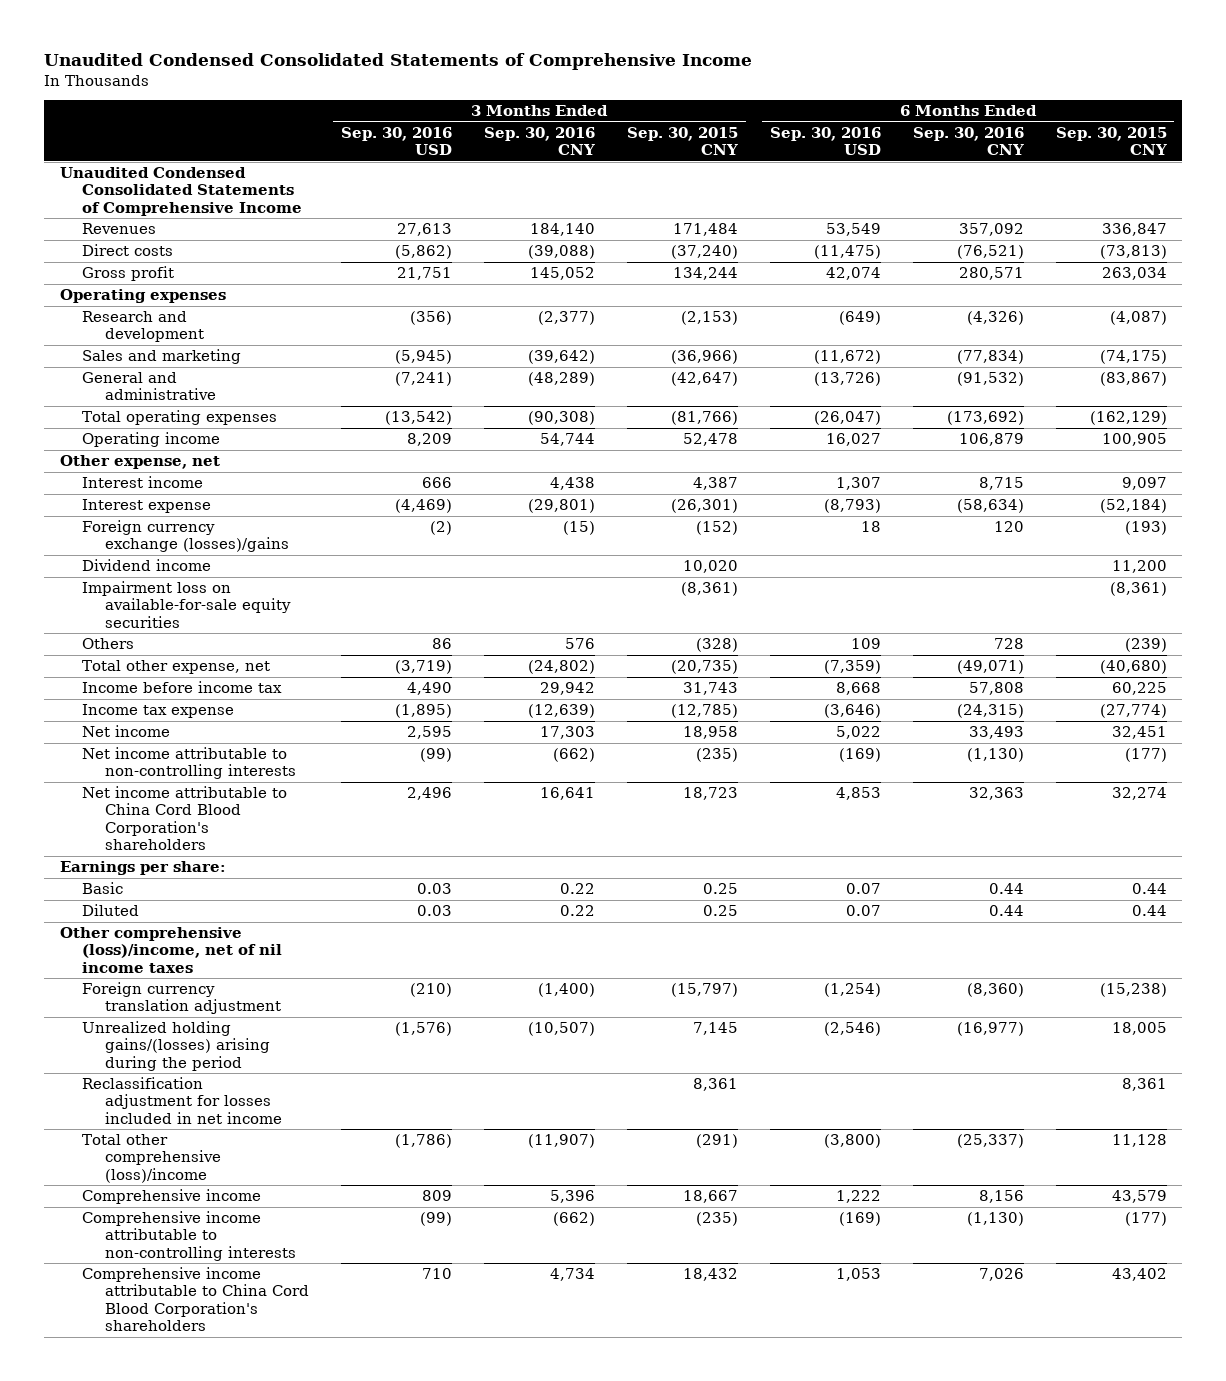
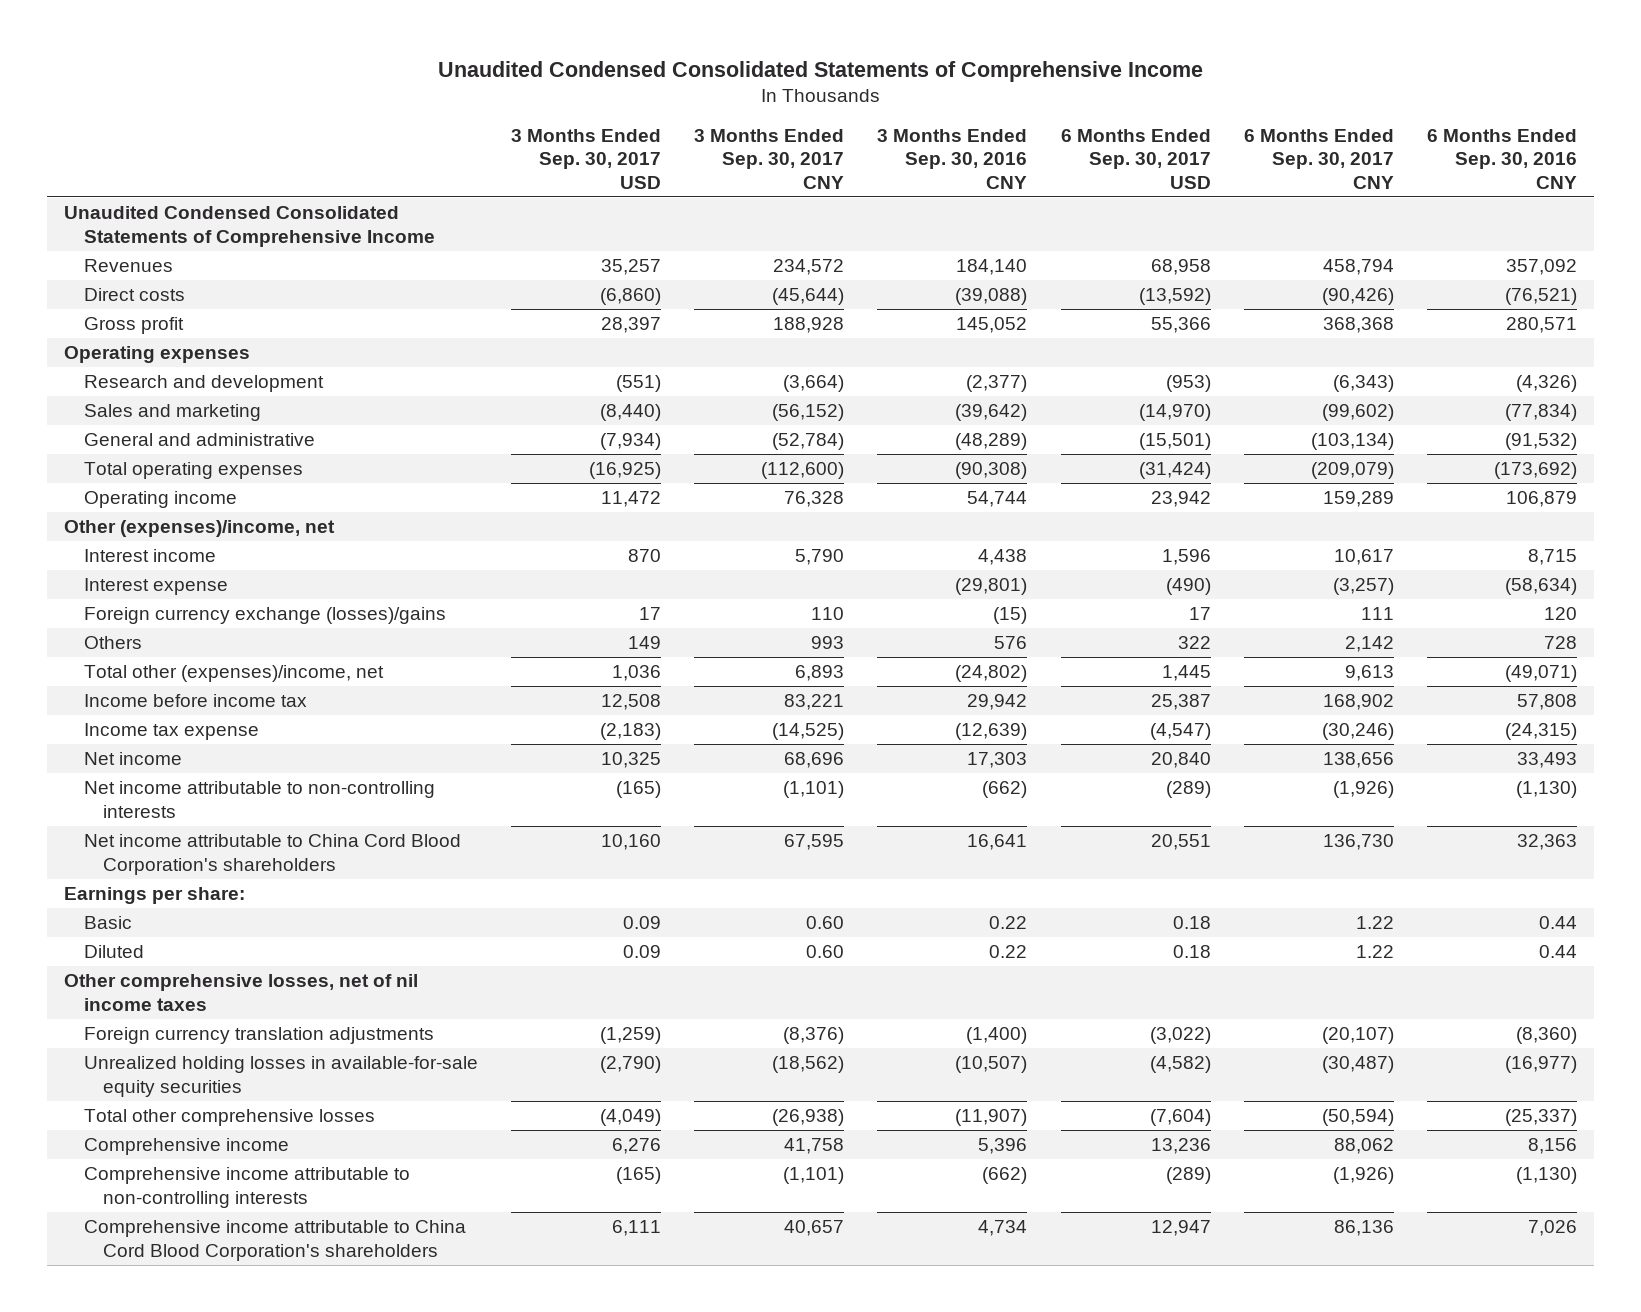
- | 3 Months Ended Sep. 30, 2016 USD | 3 Months Ended Sep. 30, 2016 CNY | 3 Months Ended Sep. 30, 2015 CNY | 6 Months Ended Sep. 30, 2016 USD | 6 Months Ended Sep. 30, 2016 CNY | 6 Months Ended Sep. 30, 2015 CNY
+ | 3 Months Ended Sep. 30, 2017 USD | 3 Months Ended Sep. 30, 2017 CNY | 3 Months Ended Sep. 30, 2016 CNY | 6 Months Ended Sep. 30, 2017 USD | 6 Months Ended Sep. 30, 2017 CNY | 6 Months Ended Sep. 30, 2016 CNY
- Other expense, net
+ Other (expenses)/income, net
- Dividend income | | | 10,020 | | | 11,200
- Impairment loss on available-for-sale equity securities | | | (8,361) | | | (8,361)
- Total other expense, net | (3,719) | (24,802) | (20,735) | (7,359) | (49,071) | (40,680)
+ Total other (expenses)/income, net | 1,036 | 6,893 | (24,802) | 1,445 | 9,613 | (49,071)
- Other comprehensive (loss)/income, net of nil income taxes
- Foreign currency translation adjustment | (210) | (1,400) | (15,797) | (1,254) | (8,360) | (15,238)
- Unrealized holding gains/(losses) arising during the period | (1,576) | (10,507) | 7,145 | (2,546) | (16,977) | 18,005
- Reclassification adjustment for losses included in net income | | | 8,361 | | | 8,361
- Total other comprehensive (loss)/income | (1,786) | (11,907) | (291) | (3,800) | (25,337) | 11,128
+ Other comprehensive losses, net of nil income taxes
+ Foreign currency translation adjustments | (1,259) | (8,376) | (1,400) | (3,022) | (20,107) | (8,360)
+ Unrealized holding losses in available-for-sale equity securities | (2,790) | (18,562) | (10,507) | (4,582) | (30,487) | (16,977)
+ Total other comprehensive losses | (4,049) | (26,938) | (11,907) | (7,604) | (50,594) | (25,337)

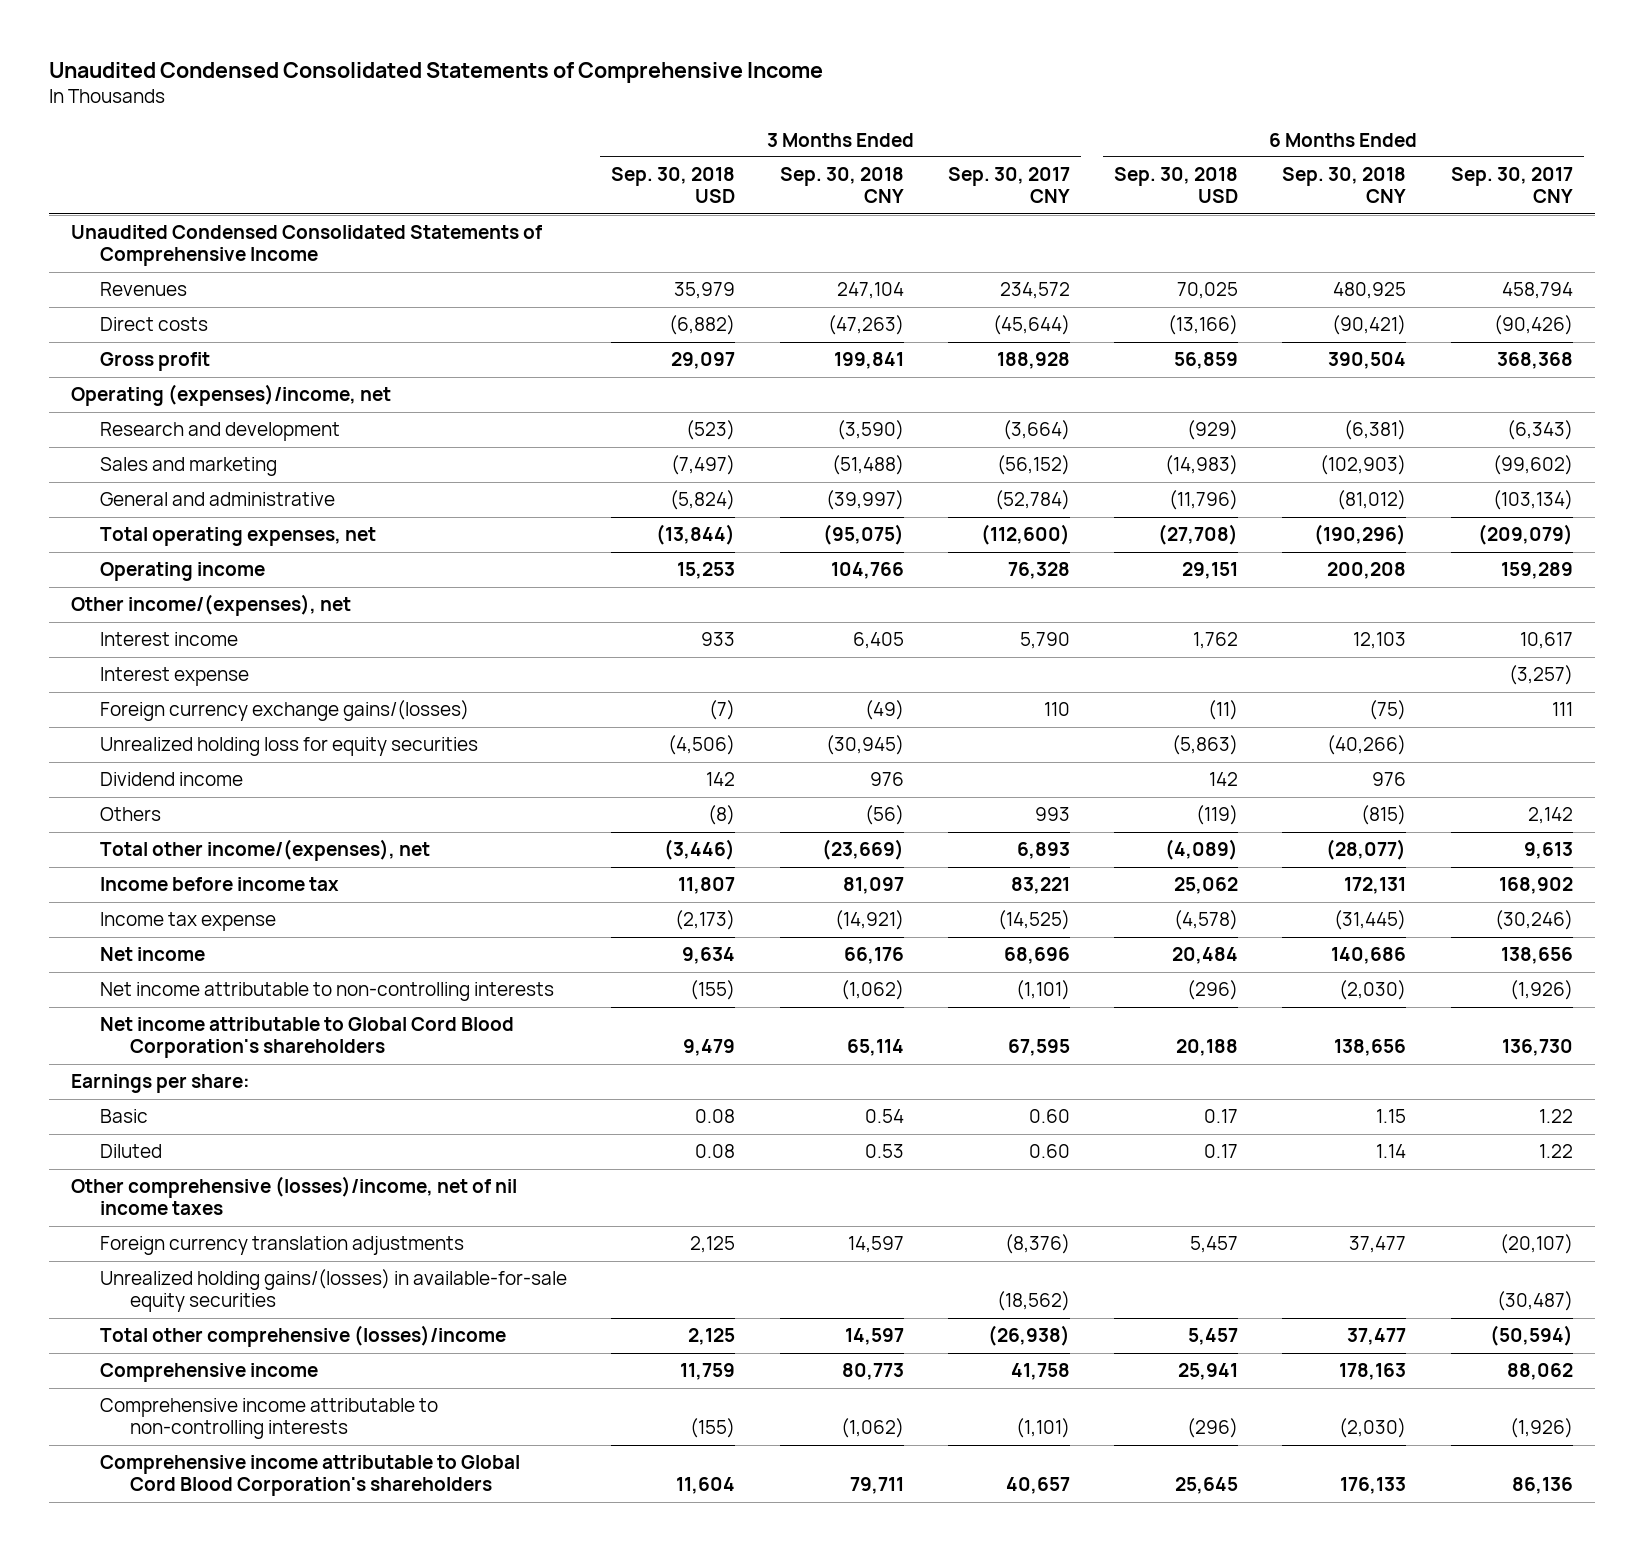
- | 3 Months Ended Sep. 30, 2017 USD | 3 Months Ended Sep. 30, 2017 CNY | 3 Months Ended Sep. 30, 2016 CNY | 6 Months Ended Sep. 30, 2017 USD | 6 Months Ended Sep. 30, 2017 CNY | 6 Months Ended Sep. 30, 2016 CNY
+ | 3 Months Ended Sep. 30, 2018 USD | 3 Months Ended Sep. 30, 2018 CNY | 3 Months Ended Sep. 30, 2017 CNY | 6 Months Ended Sep. 30, 2018 USD | 6 Months Ended Sep. 30, 2018 CNY | 6 Months Ended Sep. 30, 2017 CNY
- Operating expenses
+ Operating (expenses)/income, net
- Total operating expenses | (16,925) | (112,600) | (90,308) | (31,424) | (209,079) | (173,692)
+ Total operating expenses, net | (13,844) | (95,075) | (112,600) | (27,708) | (190,296) | (209,079)
- Other (expenses)/income, net
+ Other income/(expenses), net
- Foreign currency exchange (losses)/gains | 17 | 110 | (15) | 17 | 111 | 120
+ Foreign currency exchange gains/(losses) | (7) | (49) | 110 | (11) | (75) | 111
+ Unrealized holding loss for equity securities | (4,506) | (30,945) | | (5,863) | (40,266) |
+ Dividend income | 142 | 976 | | 142 | 976 |
- Total other (expenses)/income, net | 1,036 | 6,893 | (24,802) | 1,445 | 9,613 | (49,071)
+ Total other income/(expenses), net | (3,446) | (23,669) | 6,893 | (4,089) | (28,077) | 9,613
- Net income attributable to China Cord Blood Corporation's shareholders | 10,160 | 67,595 | 16,641 | 20,551 | 136,730 | 32,363
+ Net income attributable to Global Cord Blood Corporation's shareholders | 9,479 | 65,114 | 67,595 | 20,188 | 138,656 | 136,730
- Other comprehensive losses, net of nil income taxes
+ Other comprehensive (losses)/income, net of nil income taxes
- Unrealized holding losses in available-for-sale equity securities | (2,790) | (18,562) | (10,507) | (4,582) | (30,487) | (16,977)
- Total other comprehensive losses | (4,049) | (26,938) | (11,907) | (7,604) | (50,594) | (25,337)
+ Unrealized holding gains/(losses) in available-for-sale equity securities | | | (18,562) | | | (30,487)
+ Total other comprehensive (losses)/income | 2,125 | 14,597 | (26,938) | 5,457 | 37,477 | (50,594)
- Comprehensive income attributable to China Cord Blood Corporation's shareholders | 6,111 | 40,657 | 4,734 | 12,947 | 86,136 | 7,026
+ Comprehensive income attributable to Global Cord Blood Corporation's shareholders | 11,604 | 79,711 | 40,657 | 25,645 | 176,133 | 86,136

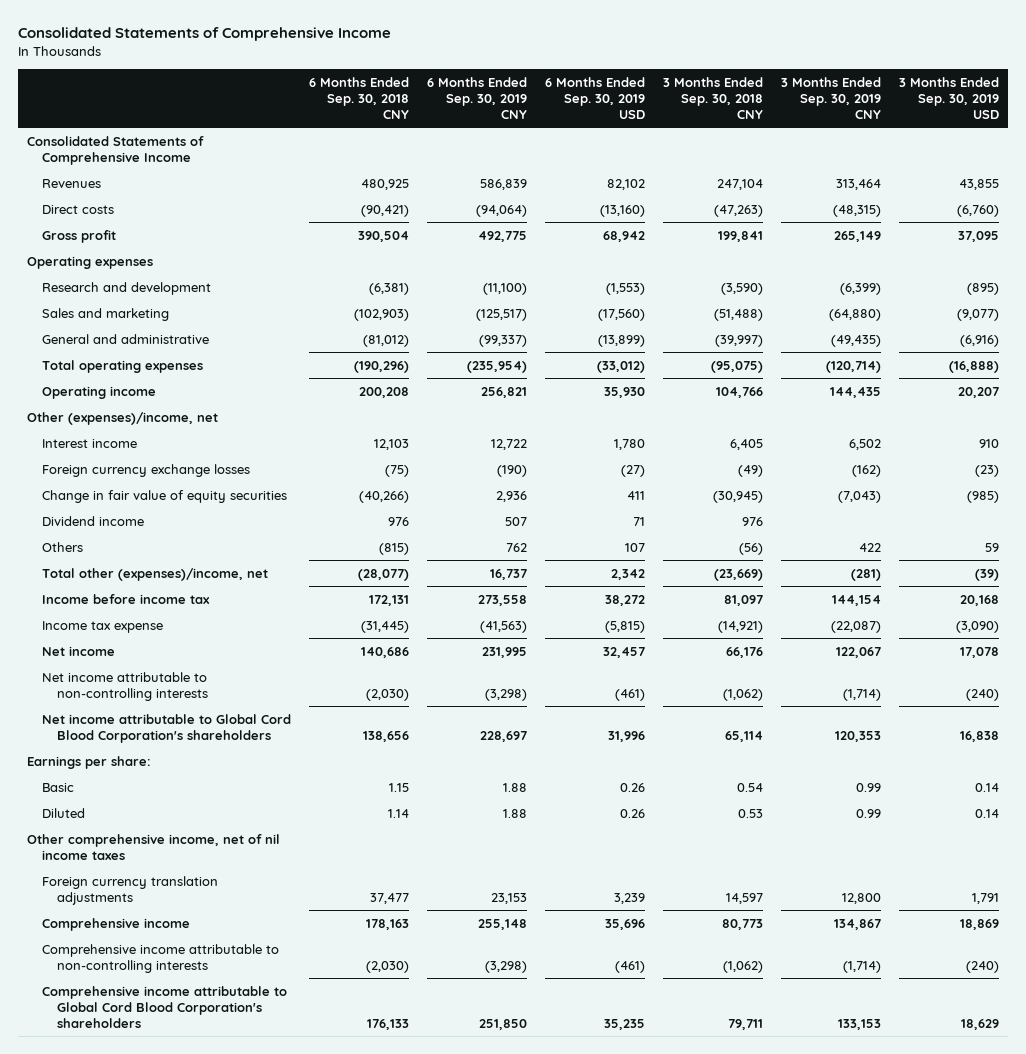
- Unaudited Condensed Consolidated Statements of Comprehensive Income
+ Consolidated Statements of Comprehensive Income
- | 3 Months Ended Sep. 30, 2018 USD | 3 Months Ended Sep. 30, 2018 CNY | 3 Months Ended Sep. 30, 2017 CNY | 6 Months Ended Sep. 30, 2018 USD | 6 Months Ended Sep. 30, 2018 CNY | 6 Months Ended Sep. 30, 2017 CNY
+ | 6 Months Ended Sep. 30, 2018 CNY | 6 Months Ended Sep. 30, 2019 CNY | 6 Months Ended Sep. 30, 2019 USD | 3 Months Ended Sep. 30, 2018 CNY | 3 Months Ended Sep. 30, 2019 CNY | 3 Months Ended Sep. 30, 2019 USD
- Unaudited Condensed Consolidated Statements of Comprehensive Income
+ Consolidated Statements of Comprehensive Income
- Operating (expenses)/income, net
+ Operating expenses
- Total operating expenses, net | (13,844) | (95,075) | (112,600) | (27,708) | (190,296) | (209,079)
+ Total operating expenses | (190,296) | (235,954) | (33,012) | (95,075) | (120,714) | (16,888)
- Other income/(expenses), net
+ Other (expenses)/income, net
- Interest expense | | | | | | (3,257)
- Foreign currency exchange gains/(losses) | (7) | (49) | 110 | (11) | (75) | 111
- Unrealized holding loss for equity securities | (4,506) | (30,945) | | (5,863) | (40,266) |
+ Foreign currency exchange losses | (75) | (190) | (27) | (49) | (162) | (23)
+ Change in fair value of equity securities | (40,266) | 2,936 | 411 | (30,945) | (7,043) | (985)
- Total other income/(expenses), net | (3,446) | (23,669) | 6,893 | (4,089) | (28,077) | 9,613
+ Total other (expenses)/income, net | (28,077) | 16,737 | 2,342 | (23,669) | (281) | (39)
- Other comprehensive (losses)/income, net of nil income taxes
+ Other comprehensive income, net of nil income taxes
- Unrealized holding gains/(losses) in available-for-sale equity securities | | | (18,562) | | | (30,487)
- Total other comprehensive (losses)/income | 2,125 | 14,597 | (26,938) | 5,457 | 37,477 | (50,594)

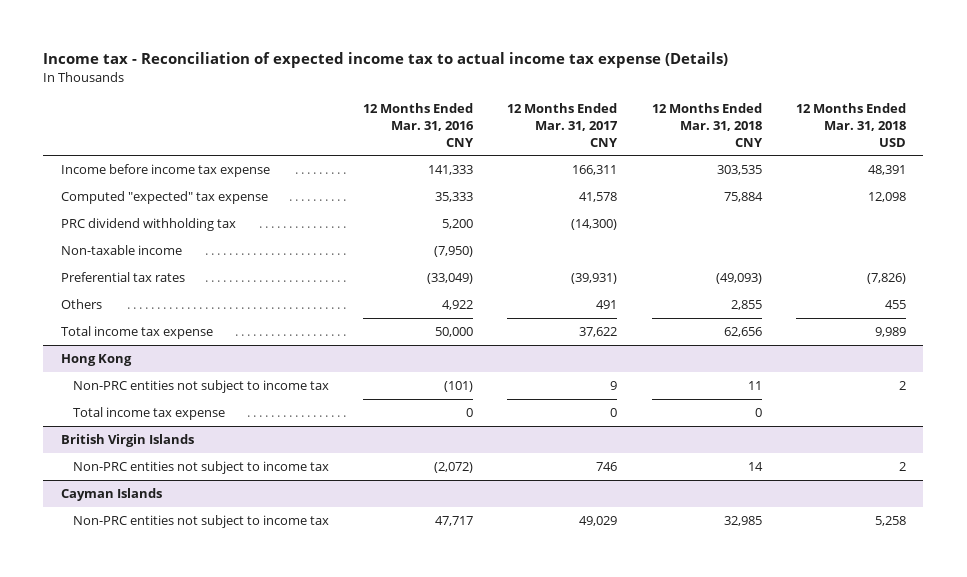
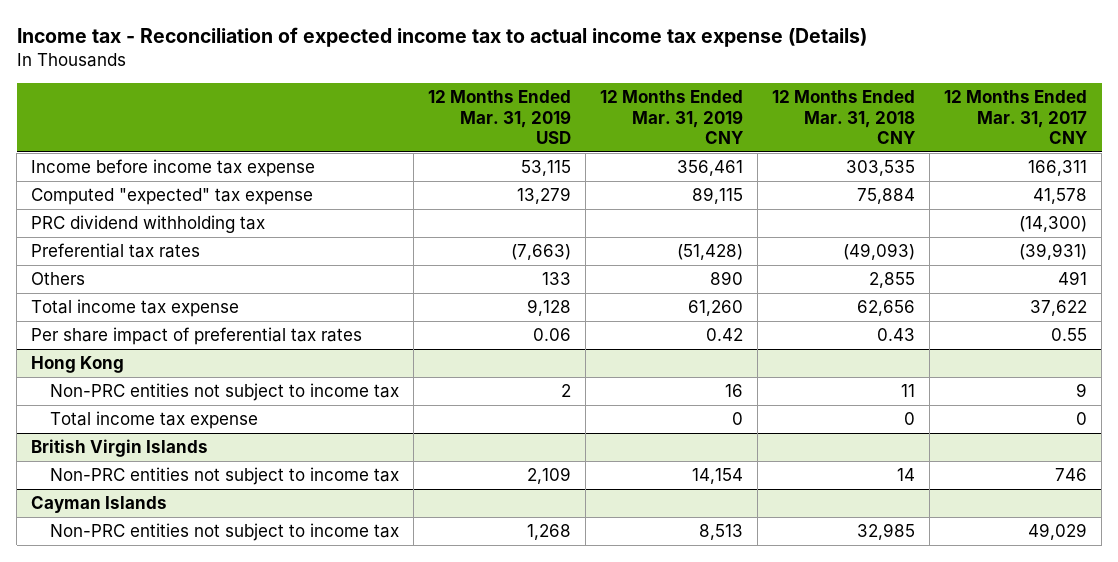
- | 12 Months Ended Mar. 31, 2016 CNY | 12 Months Ended Mar. 31, 2017 CNY | 12 Months Ended Mar. 31, 2018 CNY | 12 Months Ended Mar. 31, 2018 USD
+ | 12 Months Ended Mar. 31, 2019 USD | 12 Months Ended Mar. 31, 2019 CNY | 12 Months Ended Mar. 31, 2018 CNY | 12 Months Ended Mar. 31, 2017 CNY
- Non-taxable income | (7,950) | | |
+ Per share impact of preferential tax rates | 0.06 | 0.42 | 0.43 | 0.55

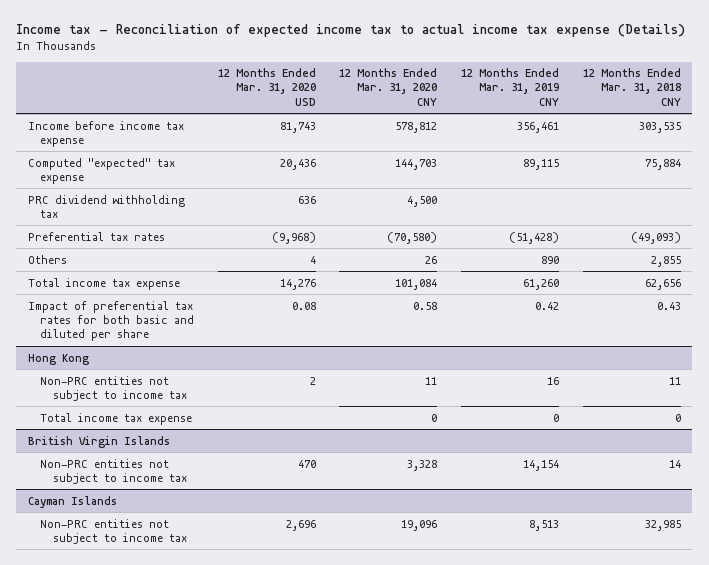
- | 12 Months Ended Mar. 31, 2019 USD | 12 Months Ended Mar. 31, 2019 CNY | 12 Months Ended Mar. 31, 2018 CNY | 12 Months Ended Mar. 31, 2017 CNY
+ | 12 Months Ended Mar. 31, 2020 USD | 12 Months Ended Mar. 31, 2020 CNY | 12 Months Ended Mar. 31, 2019 CNY | 12 Months Ended Mar. 31, 2018 CNY
- Per share impact of preferential tax rates | 0.06 | 0.42 | 0.43 | 0.55
+ Impact of preferential tax rates for both basic and diluted per share | 0.08 | 0.58 | 0.42 | 0.43

